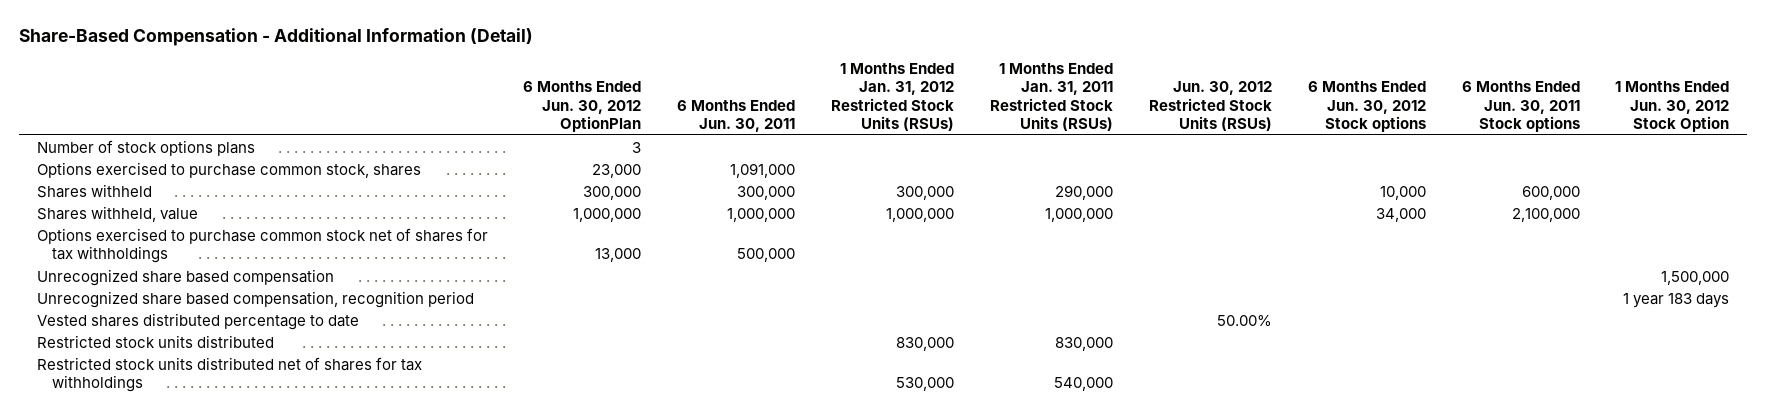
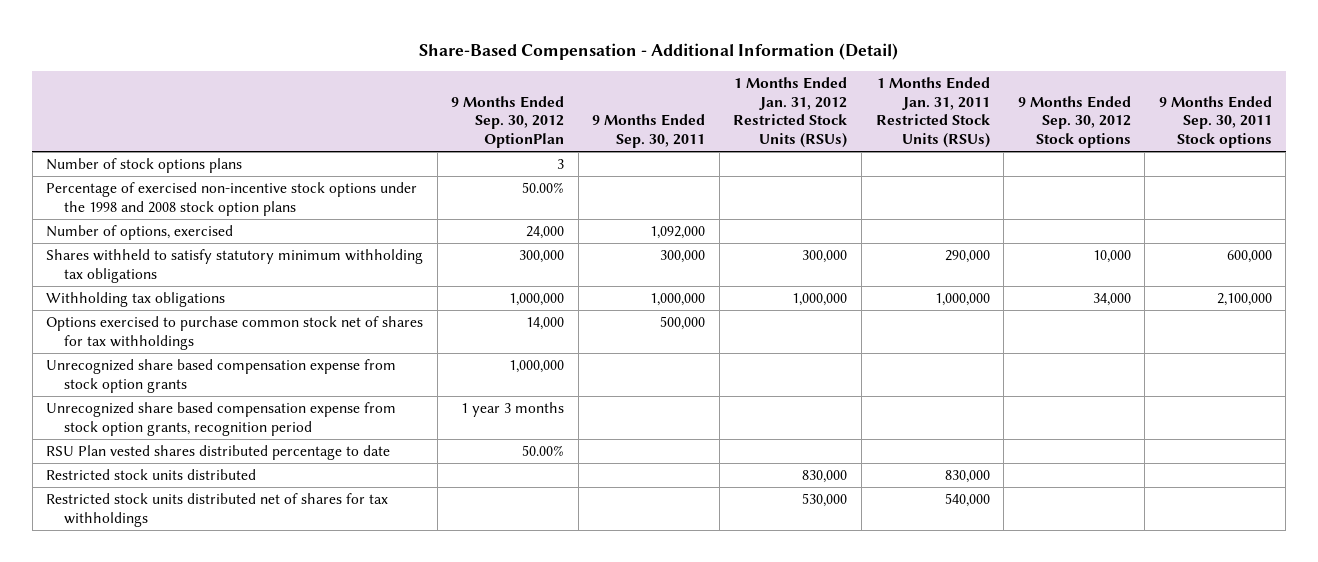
- | 6 Months Ended Jun. 30, 2012 OptionPlan | 6 Months Ended Jun. 30, 2011 | 1 Months Ended Jan. 31, 2012 Restricted Stock Units (RSUs) | 1 Months Ended Jan. 31, 2011 Restricted Stock Units (RSUs) | Jun. 30, 2012 Restricted Stock Units (RSUs) | 6 Months Ended Jun. 30, 2012 Stock options | 6 Months Ended Jun. 30, 2011 Stock options | 1 Months Ended Jun. 30, 2012 Stock Option
+ | 9 Months Ended Sep. 30, 2012 OptionPlan | 9 Months Ended Sep. 30, 2011 | 1 Months Ended Jan. 31, 2012 Restricted Stock Units (RSUs) | 1 Months Ended Jan. 31, 2011 Restricted Stock Units (RSUs) | 9 Months Ended Sep. 30, 2012 Stock options | 9 Months Ended Sep. 30, 2011 Stock options
- Options exercised to purchase common stock, shares | 23,000 | 1,091,000 | | | | | |
- Shares withheld | 300,000 | 300,000 | 300,000 | 290,000 | | 10,000 | 600,000 |
- Shares withheld, value | 1,000,000 | 1,000,000 | 1,000,000 | 1,000,000 | | 34,000 | 2,100,000 |
+ Percentage of exercised non-incentive stock options under the 1998 and 2008 stock option plans | 50.00% | | | | |
+ Number of options, exercised | 24,000 | 1,092,000 | | | |
+ Shares withheld to satisfy statutory minimum withholding tax obligations | 300,000 | 300,000 | 300,000 | 290,000 | 10,000 | 600,000
+ Withholding tax obligations | 1,000,000 | 1,000,000 | 1,000,000 | 1,000,000 | 34,000 | 2,100,000
- Unrecognized share based compensation | | | | | | | | 1,500,000
- Unrecognized share based compensation, recognition period | | | | | | | | 1 year 183 days
- Vested shares distributed percentage to date | | | | | 50.00% | | |
+ Unrecognized share based compensation expense from stock option grants | 1,000,000 | | | | |
+ Unrecognized share based compensation expense from stock option grants, recognition period | 1 year 3 months | | | | |
+ RSU Plan vested shares distributed percentage to date | 50.00% | | | | |

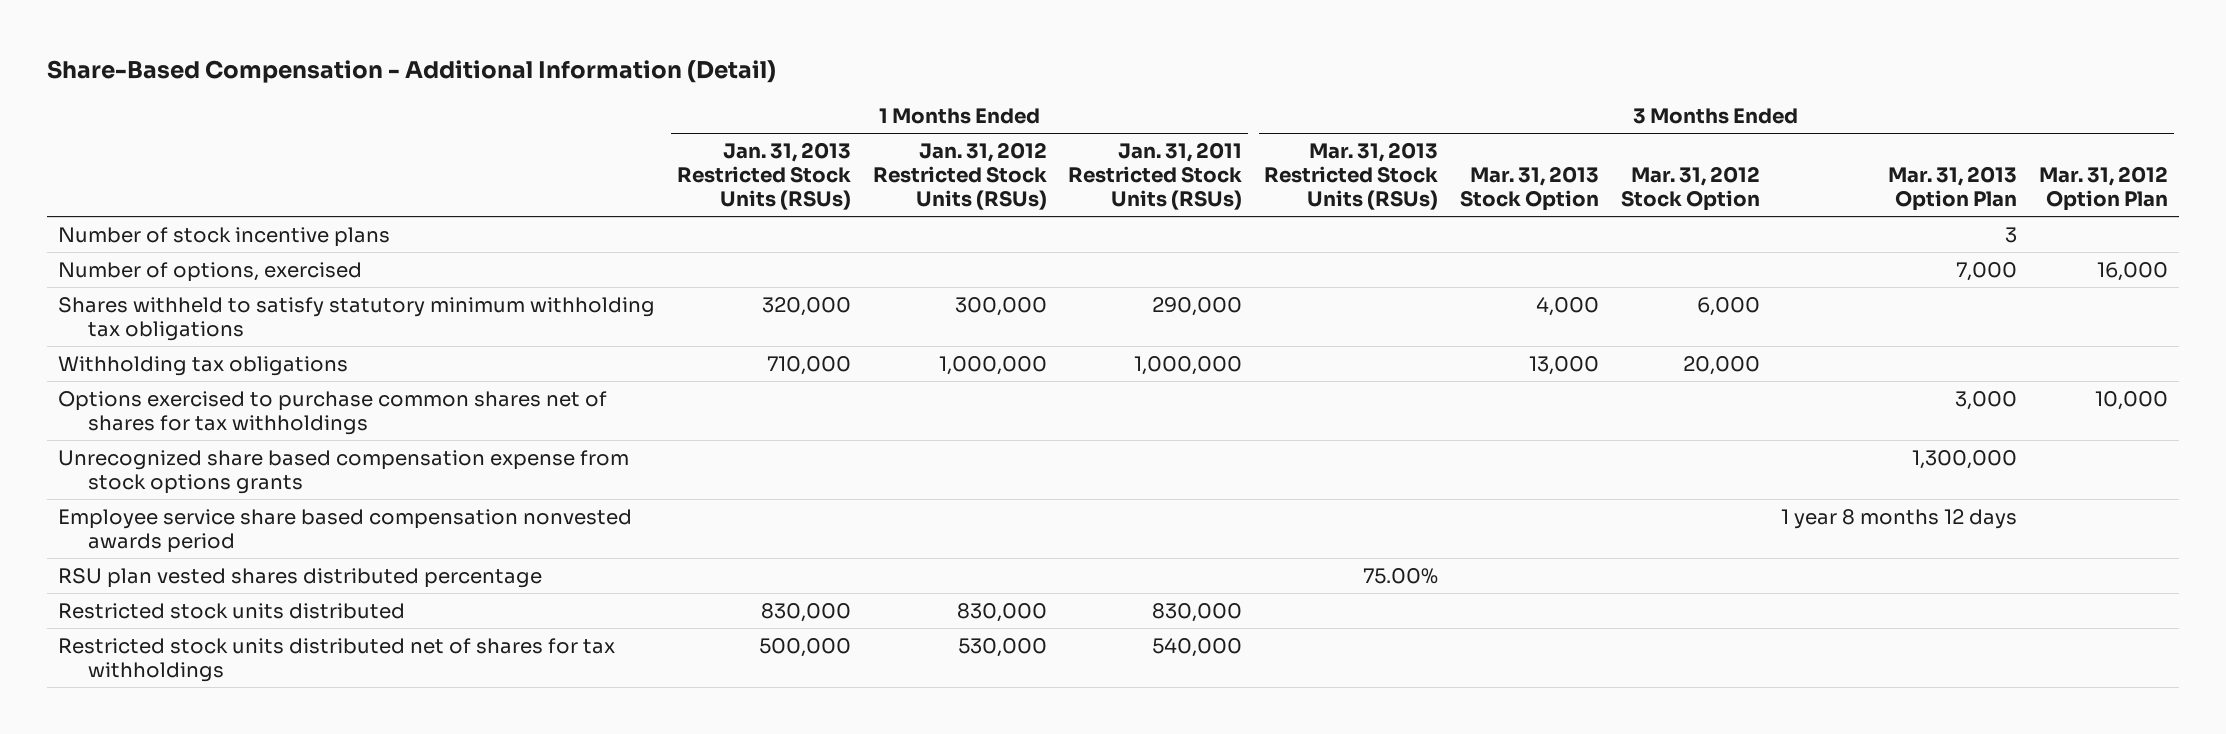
- | 9 Months Ended Sep. 30, 2012 OptionPlan | 9 Months Ended Sep. 30, 2011 | 1 Months Ended Jan. 31, 2012 Restricted Stock Units (RSUs) | 1 Months Ended Jan. 31, 2011 Restricted Stock Units (RSUs) | 9 Months Ended Sep. 30, 2012 Stock options | 9 Months Ended Sep. 30, 2011 Stock options
+ | 1 Months Ended Jan. 31, 2013 Restricted Stock Units (RSUs) | 1 Months Ended Jan. 31, 2012 Restricted Stock Units (RSUs) | 1 Months Ended Jan. 31, 2011 Restricted Stock Units (RSUs) | 3 Months Ended Mar. 31, 2013 Restricted Stock Units (RSUs) | 3 Months Ended Mar. 31, 2013 Stock Option | 3 Months Ended Mar. 31, 2012 Stock Option | 3 Months Ended Mar. 31, 2013 Option Plan | 3 Months Ended Mar. 31, 2012 Option Plan
- Number of stock options plans | 3 | | | | |
- Percentage of exercised non-incentive stock options under the 1998 and 2008 stock option plans | 50.00% | | | | |
+ Number of stock incentive plans | | | | | | | 3 |
- Options exercised to purchase common stock net of shares for tax withholdings | 14,000 | 500,000 | | | |
- Unrecognized share based compensation expense from stock option grants | 1,000,000 | | | | |
- Unrecognized share based compensation expense from stock option grants, recognition period | 1 year 3 months | | | | |
- RSU Plan vested shares distributed percentage to date | 50.00% | | | | |
+ Options exercised to purchase common shares net of shares for tax withholdings | | | | | | | 3,000 | 10,000
+ Unrecognized share based compensation expense from stock options grants | | | | | | | 1,300,000 |
+ Employee service share based compensation nonvested awards period | | | | | | | 1 year 8 months 12 days |
+ RSU plan vested shares distributed percentage | | | | 75.00% | | | |

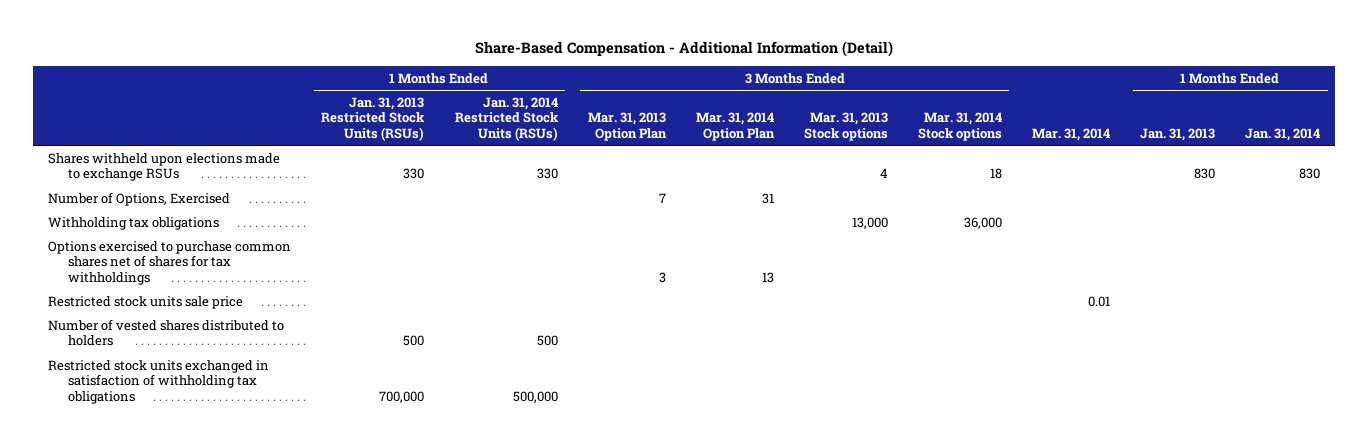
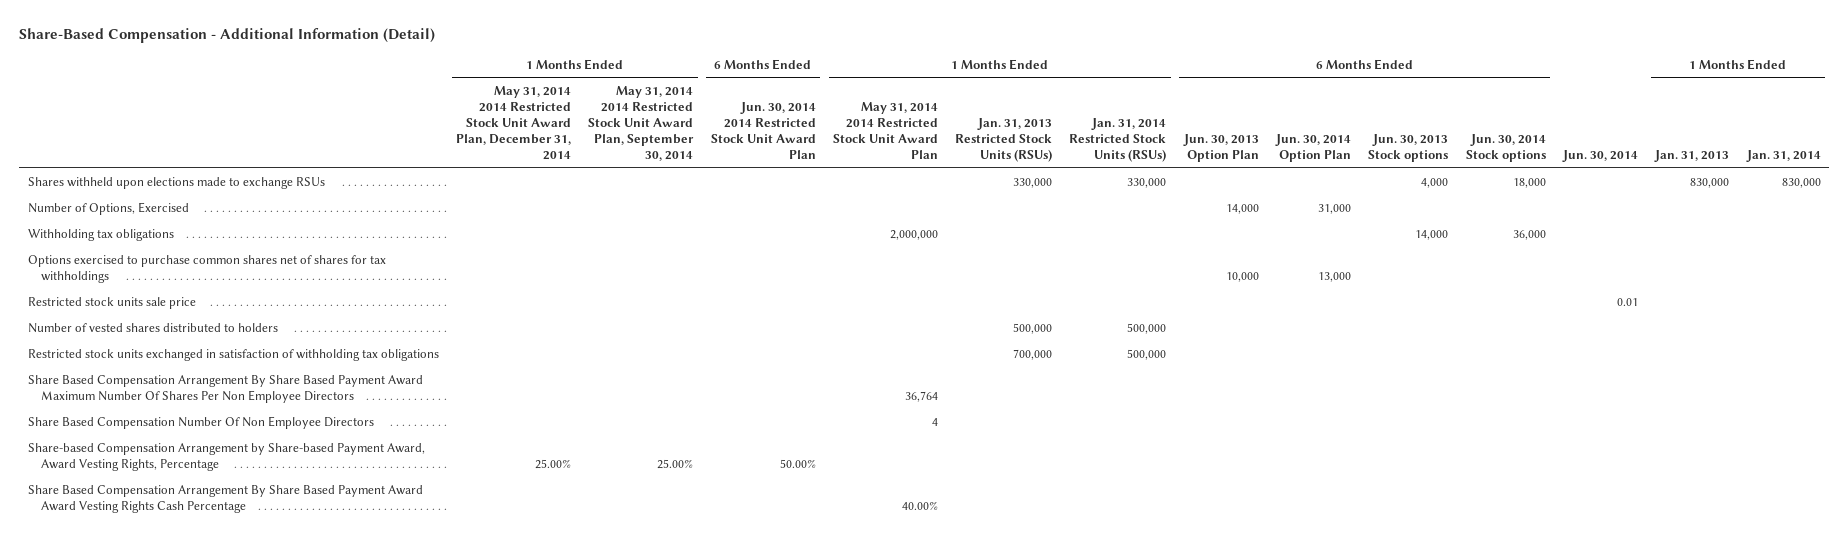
- | 1 Months Ended Jan. 31, 2013 Restricted Stock Units (RSUs) | 1 Months Ended Jan. 31, 2014 Restricted Stock Units (RSUs) | 3 Months Ended Mar. 31, 2013 Option Plan | 3 Months Ended Mar. 31, 2014 Option Plan | 3 Months Ended Mar. 31, 2013 Stock options | 3 Months Ended Mar. 31, 2014 Stock options | Mar. 31, 2014 | 1 Months Ended Jan. 31, 2013 | 1 Months Ended Jan. 31, 2014
+ | 1 Months Ended May 31, 2014 2014 Restricted Stock Unit Award Plan, December 31, 2014 | 1 Months Ended May 31, 2014 2014 Restricted Stock Unit Award Plan, September 30, 2014 | 6 Months Ended Jun. 30, 2014 2014 Restricted Stock Unit Award Plan | 1 Months Ended May 31, 2014 2014 Restricted Stock Unit Award Plan | 1 Months Ended Jan. 31, 2013 Restricted Stock Units (RSUs) | 1 Months Ended Jan. 31, 2014 Restricted Stock Units (RSUs) | 6 Months Ended Jun. 30, 2013 Option Plan | 6 Months Ended Jun. 30, 2014 Option Plan | 6 Months Ended Jun. 30, 2013 Stock options | 6 Months Ended Jun. 30, 2014 Stock options | Jun. 30, 2014 | 1 Months Ended Jan. 31, 2013 | 1 Months Ended Jan. 31, 2014
- Shares withheld upon elections made to exchange RSUs | 330 | 330 | | | 4 | 18 | | 830 | 830
+ Shares withheld upon elections made to exchange RSUs | | | | | 330,000 | 330,000 | | | 4,000 | 18,000 | | 830,000 | 830,000
- Number of vested shares distributed to holders | 500 | 500 | | | | | | |
+ Number of vested shares distributed to holders | | | | | 500,000 | 500,000 | | | | | | |
+ Share Based Compensation Arrangement By Share Based Payment Award Maximum Number Of Shares Per Non Employee Directors | | | | 36,764 | | | | | | | | |
+ Share Based Compensation Number Of Non Employee Directors | | | | 4 | | | | | | | | |
+ Share-based Compensation Arrangement by Share-based Payment Award, Award Vesting Rights, Percentage | 25.00% | 25.00% | 50.00% | | | | | | | | | |
+ Share Based Compensation Arrangement By Share Based Payment Award Award Vesting Rights Cash Percentage | | | | 40.00% | | | | | | | | |

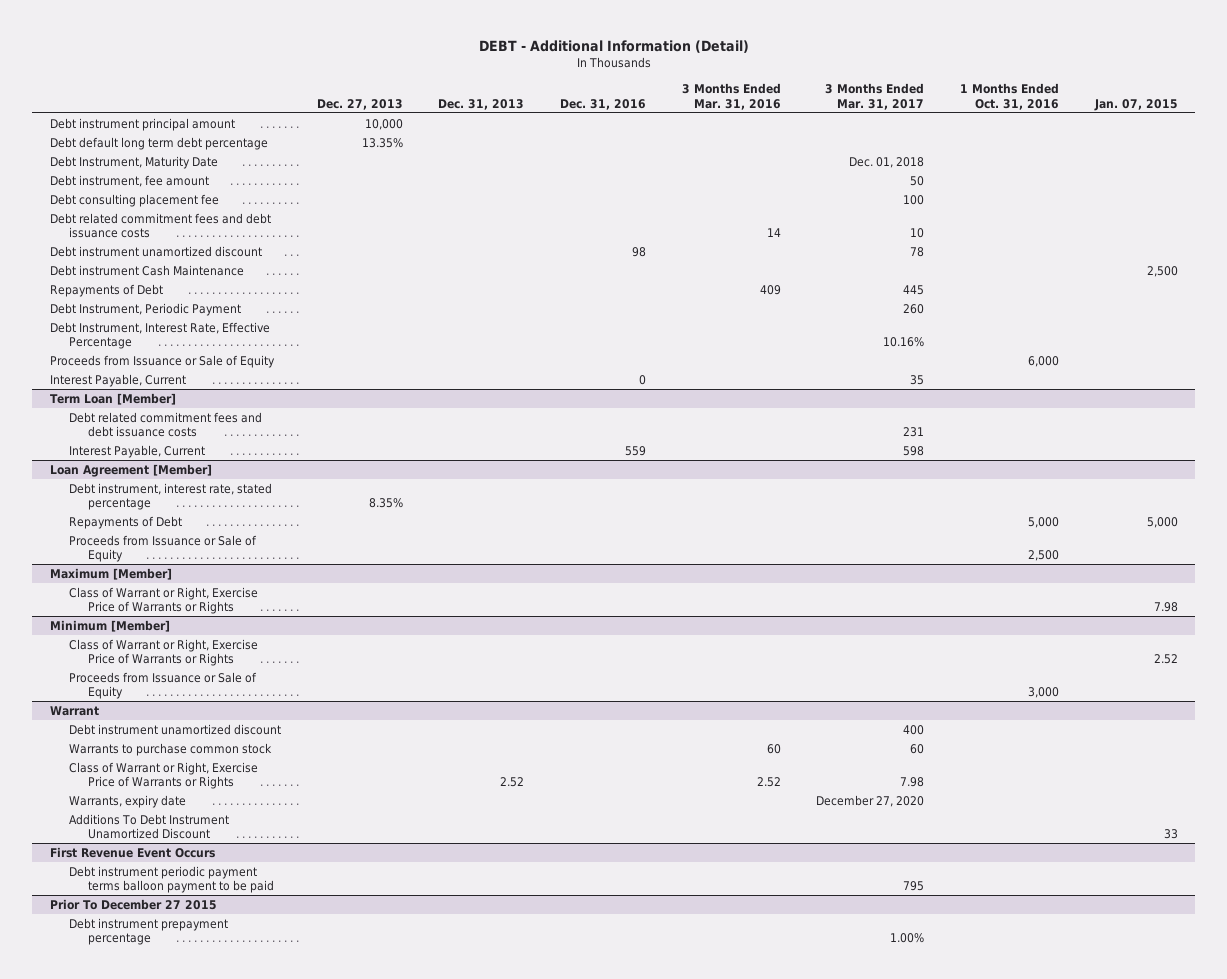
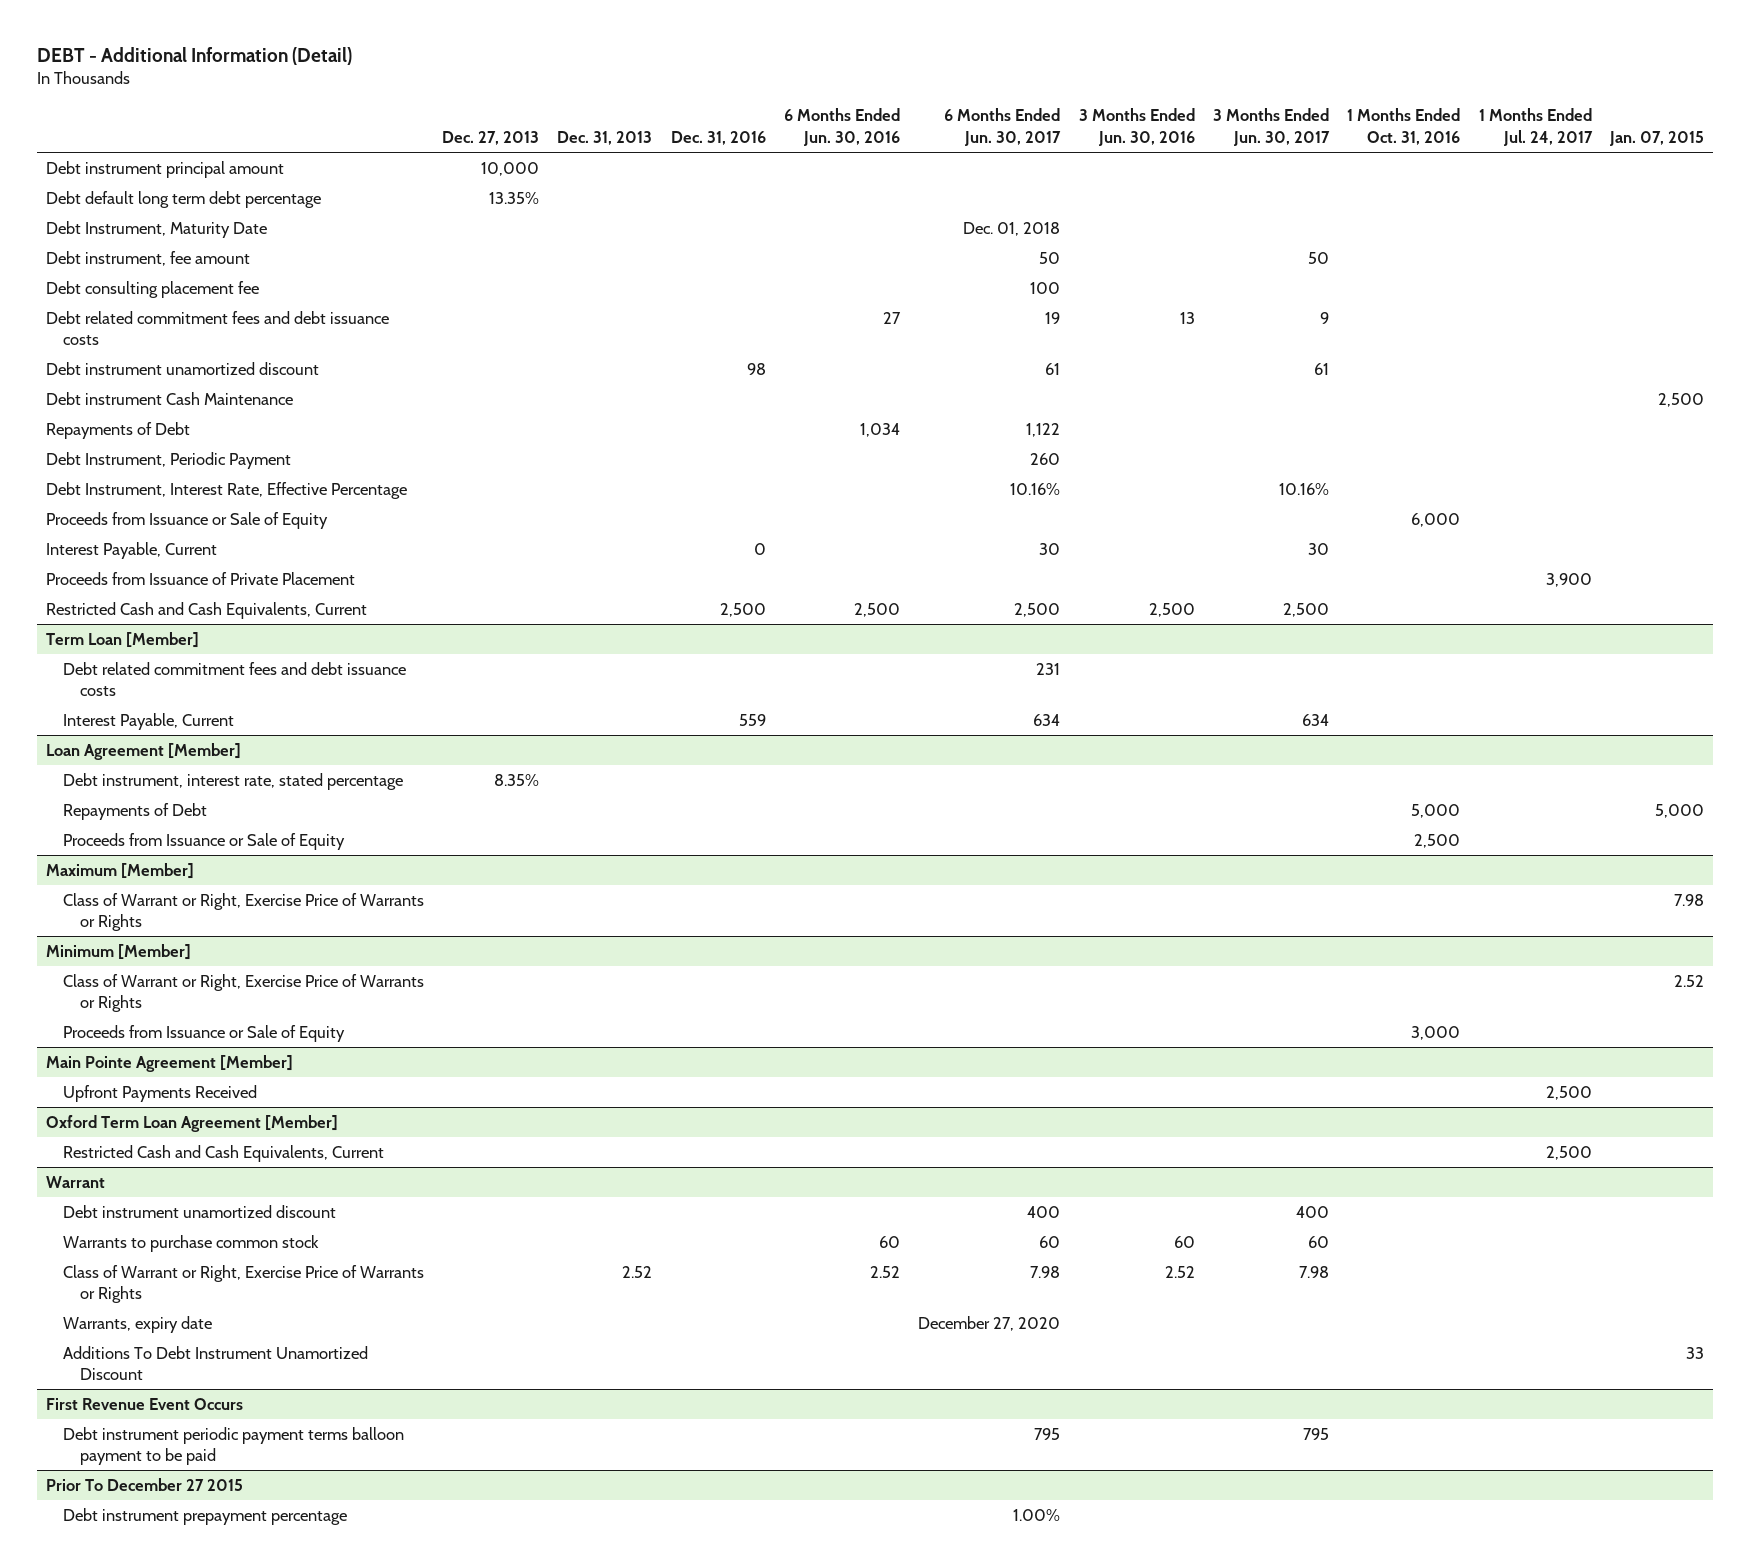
- | Dec. 27, 2013 | Dec. 31, 2013 | Dec. 31, 2016 | 3 Months Ended Mar. 31, 2016 | 3 Months Ended Mar. 31, 2017 | 1 Months Ended Oct. 31, 2016 | Jan. 07, 2015
+ | Dec. 27, 2013 | Dec. 31, 2013 | Dec. 31, 2016 | 6 Months Ended Jun. 30, 2016 | 6 Months Ended Jun. 30, 2017 | 3 Months Ended Jun. 30, 2016 | 3 Months Ended Jun. 30, 2017 | 1 Months Ended Oct. 31, 2016 | 1 Months Ended Jul. 24, 2017 | Jan. 07, 2015
+ Proceeds from Issuance of Private Placement | | | | | | | | | 3,900 |
+ Restricted Cash and Cash Equivalents, Current | | | 2,500 | 2,500 | 2,500 | 2,500 | 2,500 | | |
+ Main Pointe Agreement [Member]
+ Upfront Payments Received | | | | | | | | | 2,500 |
+ Oxford Term Loan Agreement [Member]
+ Restricted Cash and Cash Equivalents, Current | | | | | | | | | 2,500 |

